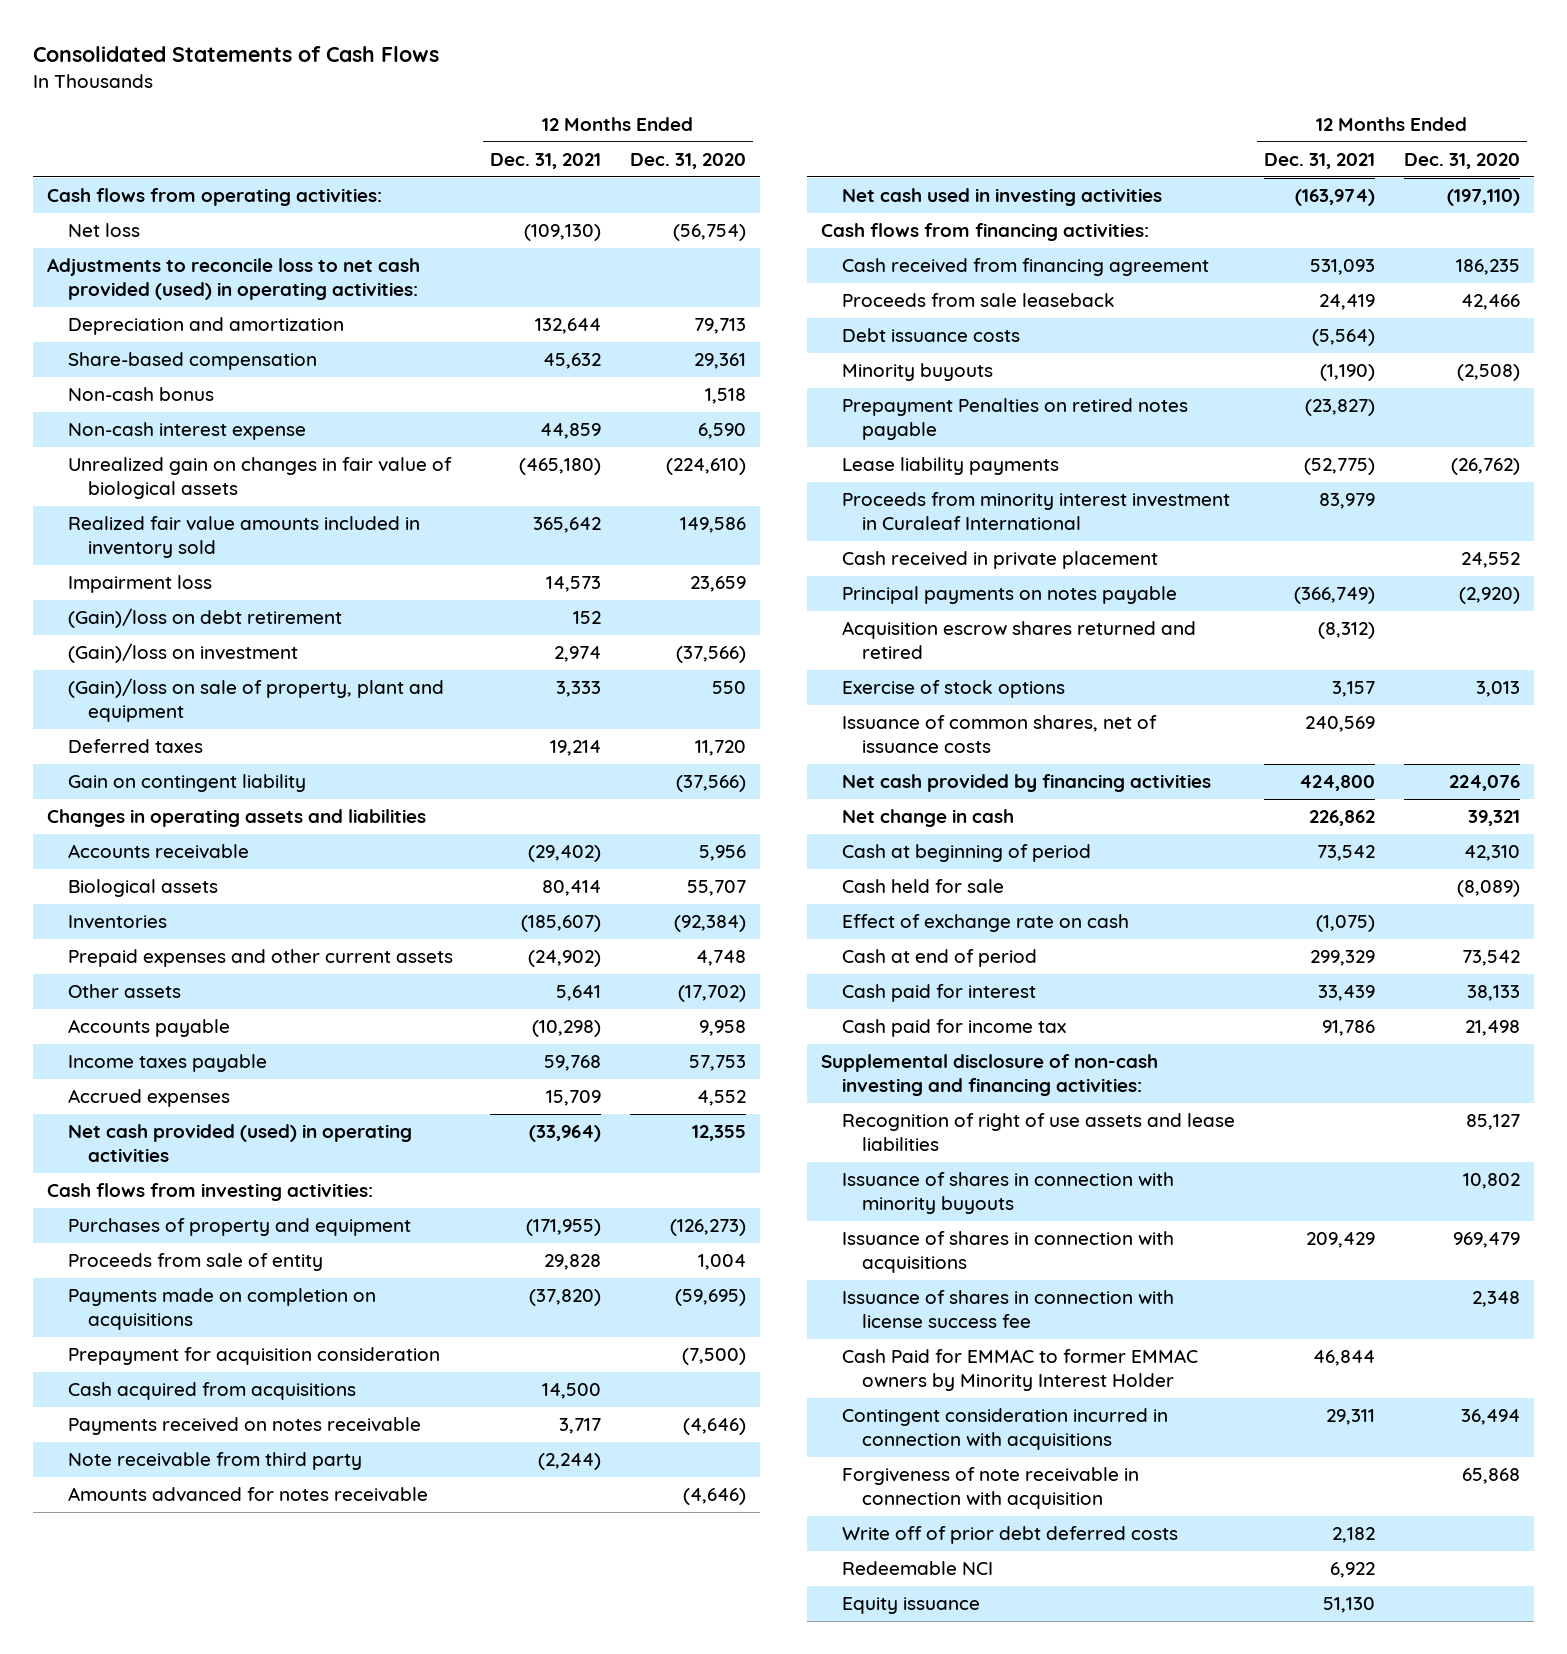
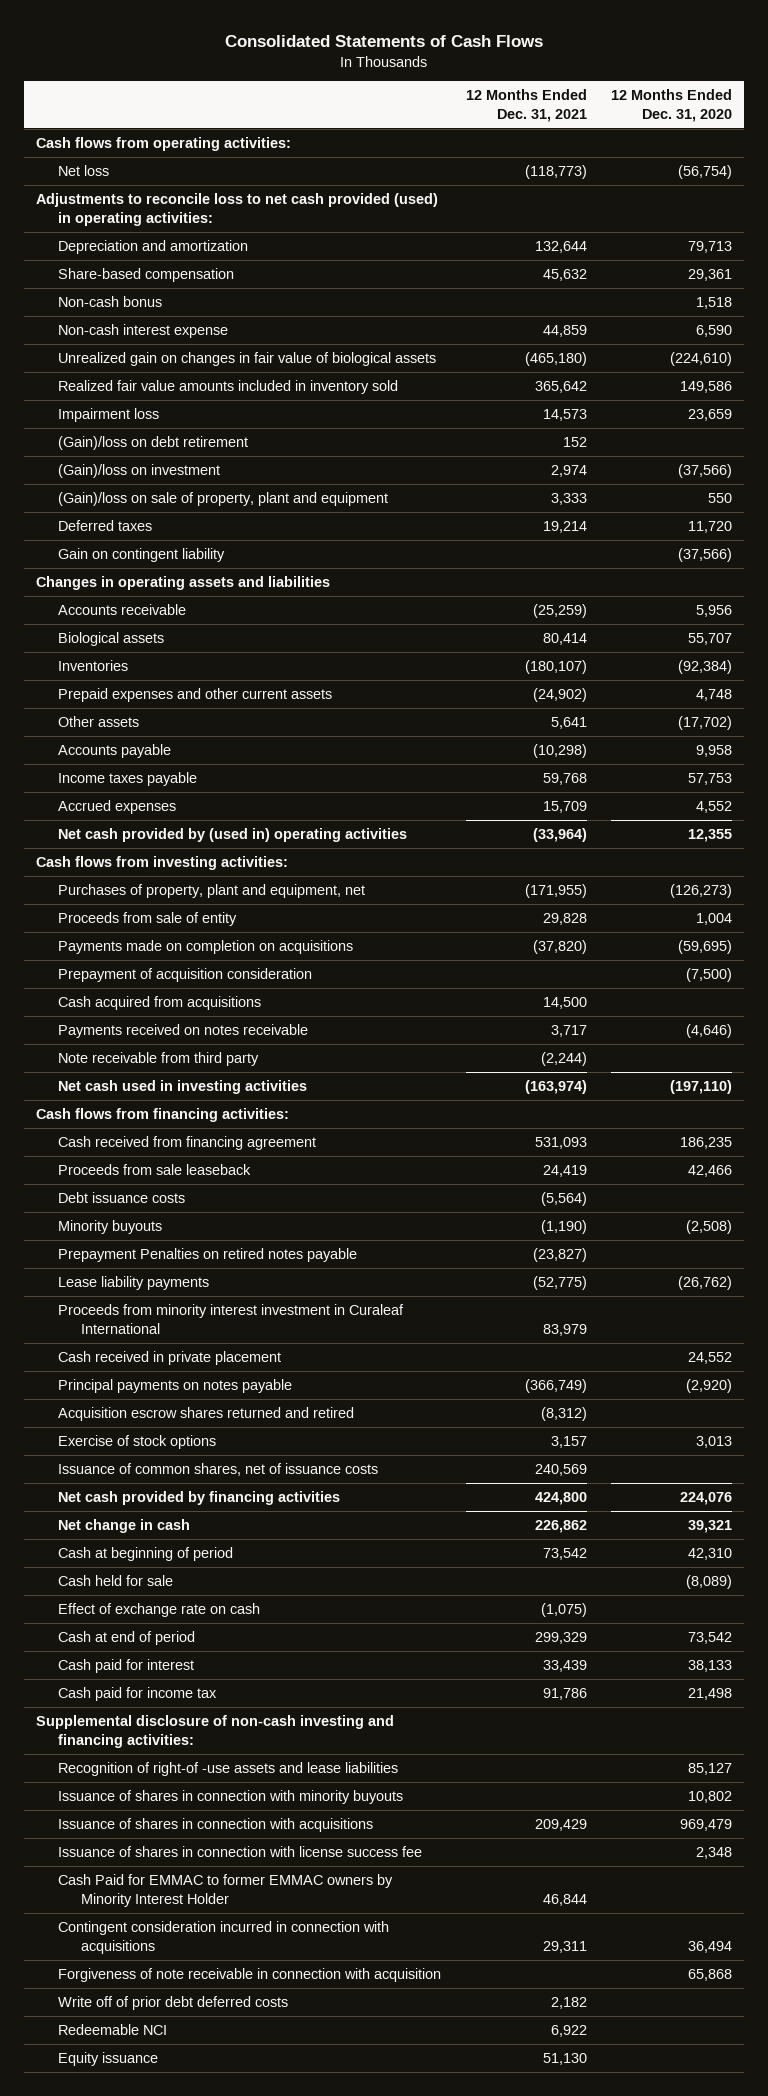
- Net loss | (109,130) | (56,754)
+ Net loss | (118,773) | (56,754)
- Accounts receivable | (29,402) | 5,956
+ Accounts receivable | (25,259) | 5,956
- Inventories | (185,607) | (92,384)
+ Inventories | (180,107) | (92,384)
- Net cash provided (used) in operating activities | (33,964) | 12,355
+ Net cash provided by (used in) operating activities | (33,964) | 12,355
- Purchases of property and equipment | (171,955) | (126,273)
+ Purchases of property, plant and equipment, net | (171,955) | (126,273)
- Prepayment for acquisition consideration | | (7,500)
+ Prepayment of acquisition consideration | | (7,500)
- Amounts advanced for notes receivable | | (4,646)
- Recognition of right of use assets and lease liabilities | | 85,127
+ Recognition of right-of -use assets and lease liabilities | | 85,127

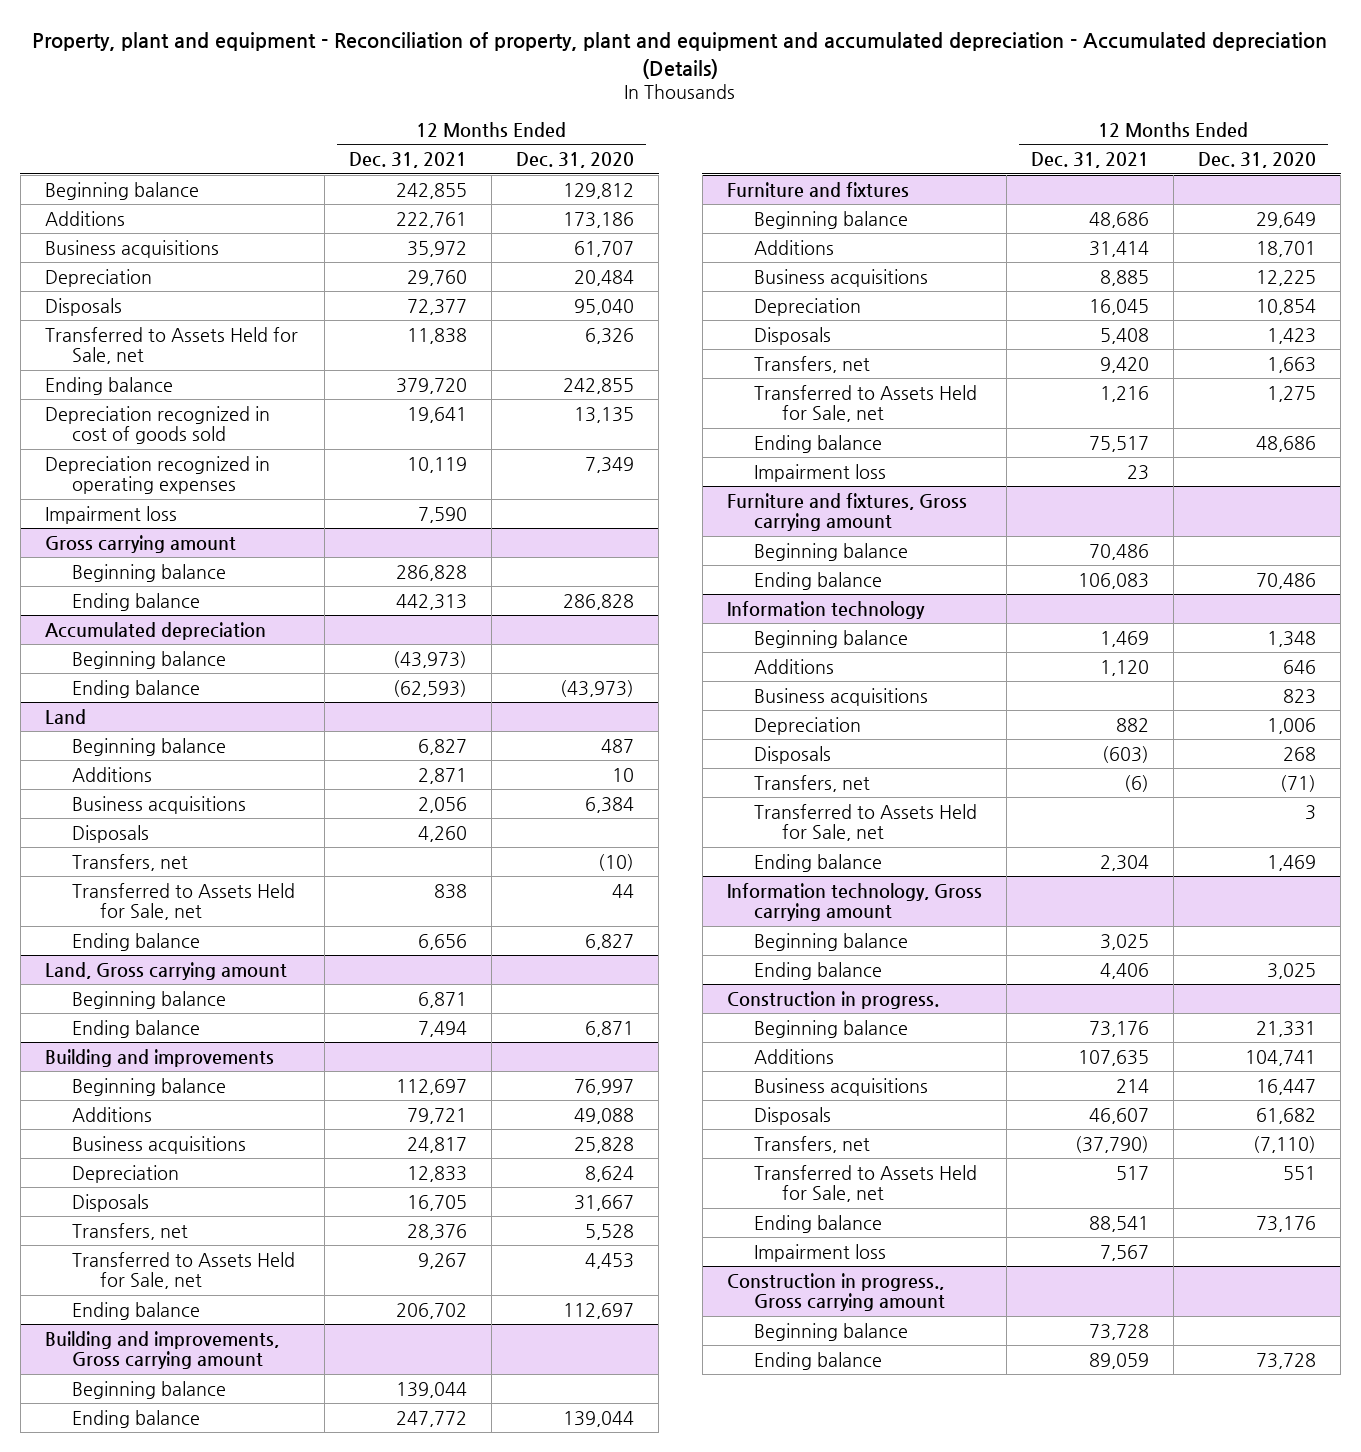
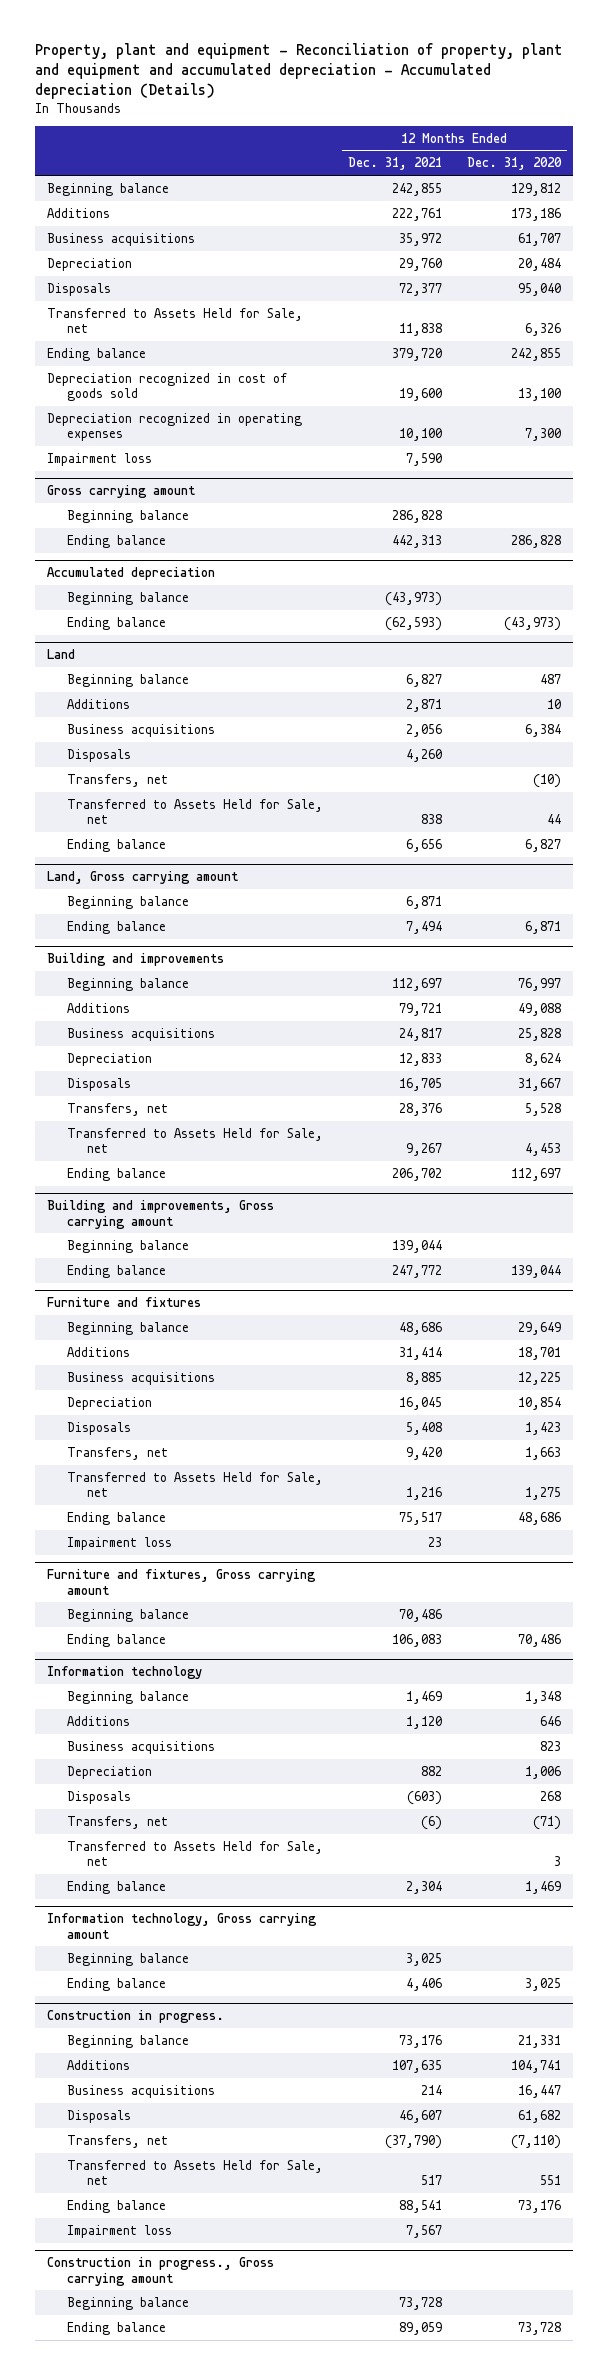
- Depreciation recognized in cost of goods sold | 19,641 | 13,135
- Depreciation recognized in operating expenses | 10,119 | 7,349
+ Depreciation recognized in cost of goods sold | 19,600 | 13,100
+ Depreciation recognized in operating expenses | 10,100 | 7,300

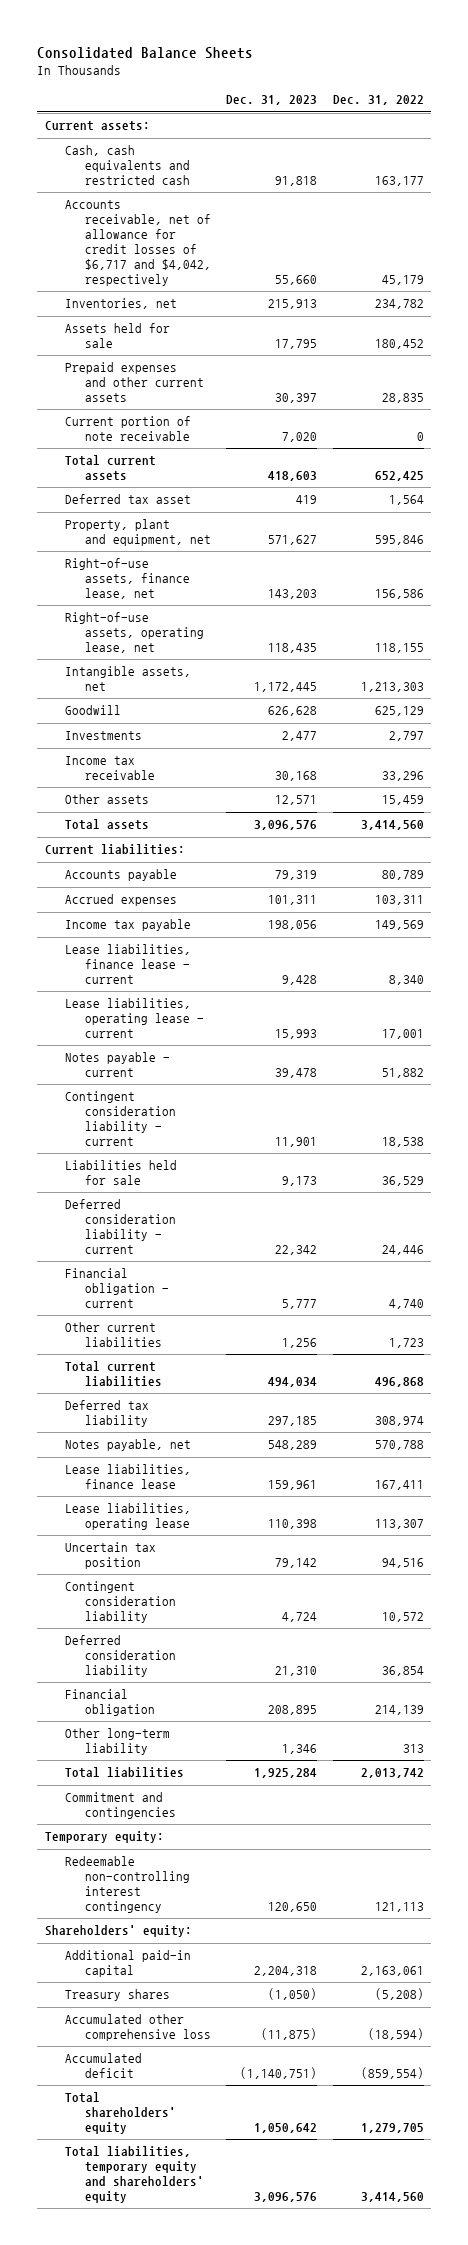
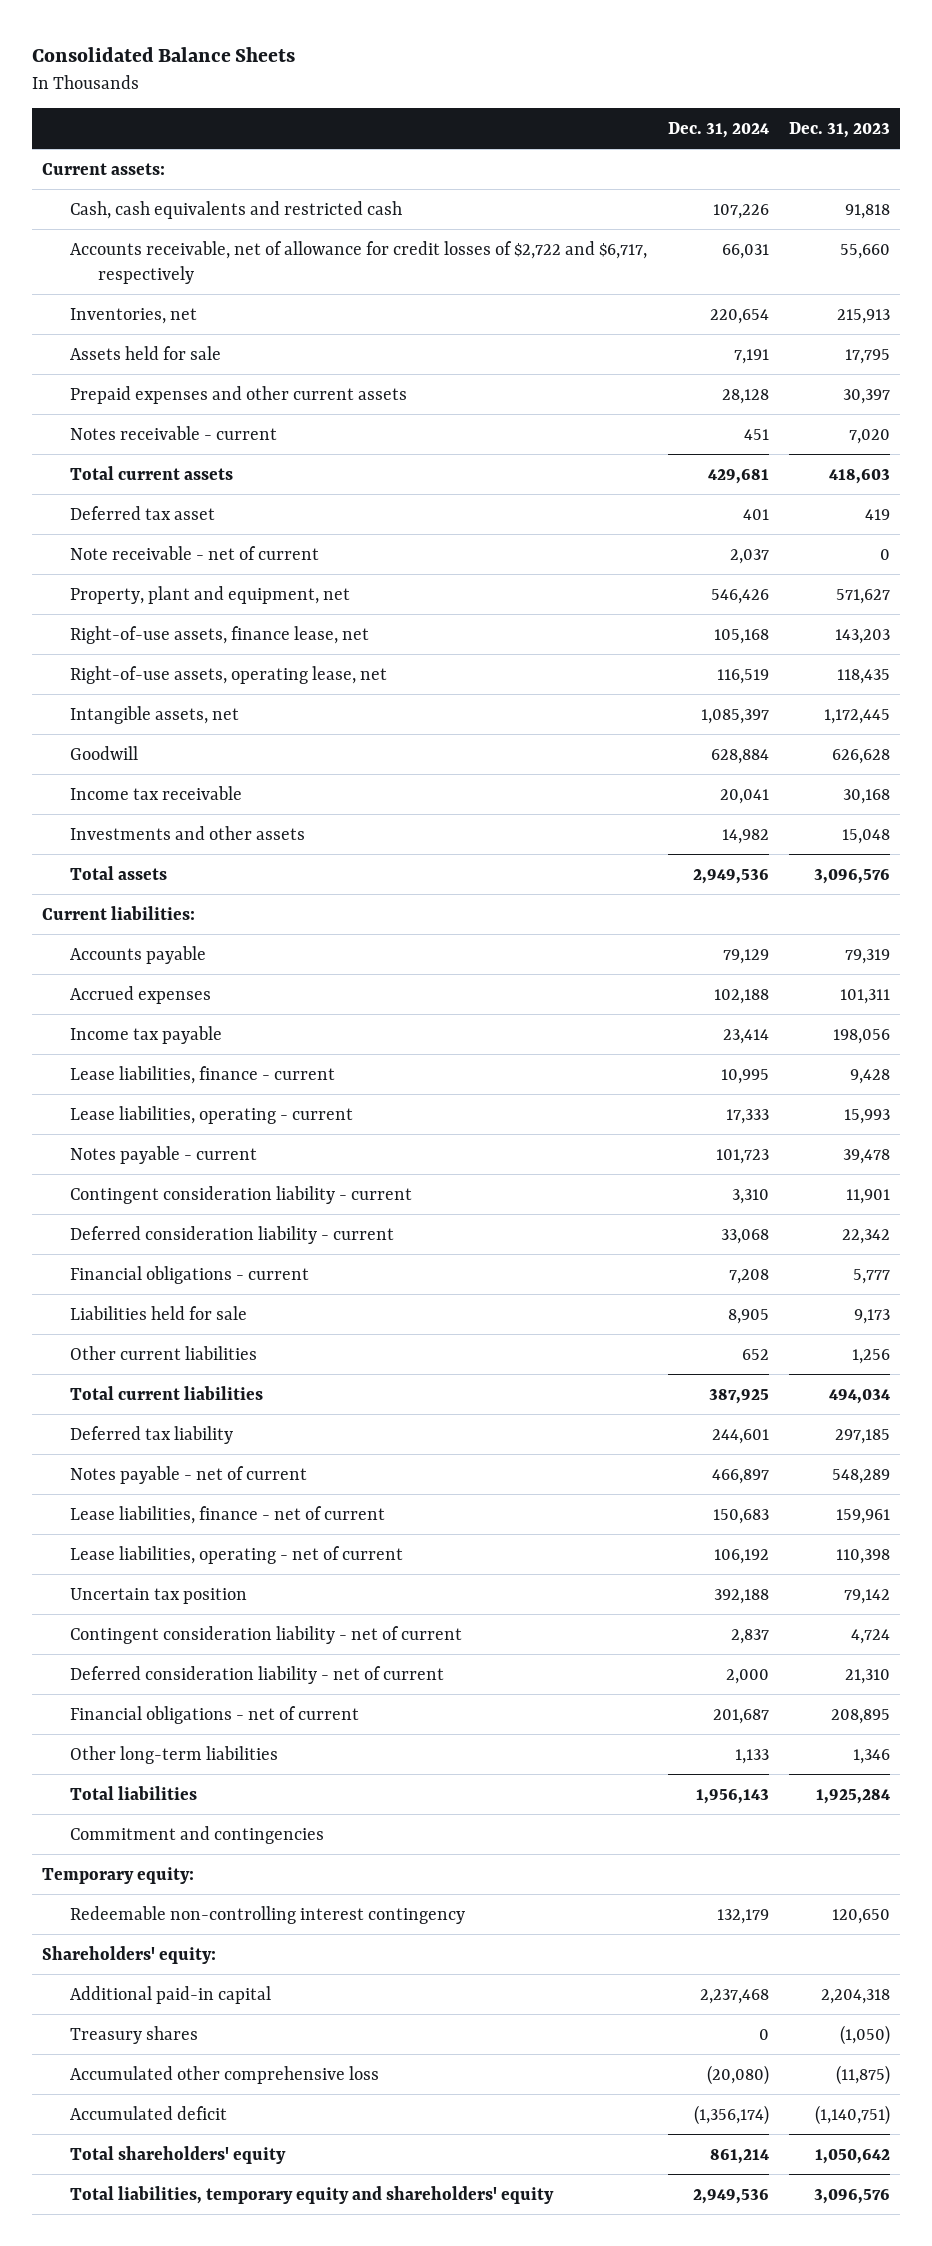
- | Dec. 31, 2023 | Dec. 31, 2022
+ | Dec. 31, 2024 | Dec. 31, 2023
- Accounts receivable, net of allowance for credit losses of $6,717 and $4,042, respectively | 55,660 | 45,179
+ Accounts receivable, net of allowance for credit losses of $2,722 and $6,717, respectively | 66,031 | 55,660
- Current portion of note receivable | 7,020 | 0
+ Notes receivable - current | 451 | 7,020
+ Note receivable - net of current | 2,037 | 0
- Investments | 2,477 | 2,797
- Other assets | 12,571 | 15,459
+ Investments and other assets | 14,982 | 15,048
- Lease liabilities, finance lease - current | 9,428 | 8,340
- Lease liabilities, operating lease - current | 15,993 | 17,001
+ Lease liabilities, finance - current | 10,995 | 9,428
+ Lease liabilities, operating - current | 17,333 | 15,993
- Financial obligation - current | 5,777 | 4,740
+ Financial obligations - current | 7,208 | 5,777
moved down: Liabilities held for sale | 8,905 | 9,173
- Notes payable, net | 548,289 | 570,788
- Lease liabilities, finance lease | 159,961 | 167,411
- Lease liabilities, operating lease | 110,398 | 113,307
+ Notes payable - net of current | 466,897 | 548,289
+ Lease liabilities, finance - net of current | 150,683 | 159,961
+ Lease liabilities, operating - net of current | 106,192 | 110,398
- Contingent consideration liability | 4,724 | 10,572
- Deferred consideration liability | 21,310 | 36,854
- Financial obligation | 208,895 | 214,139
- Other long-term liability | 1,346 | 313
+ Contingent consideration liability - net of current | 2,837 | 4,724
+ Deferred consideration liability - net of current | 2,000 | 21,310
+ Financial obligations - net of current | 201,687 | 208,895
+ Other long-term liabilities | 1,133 | 1,346

